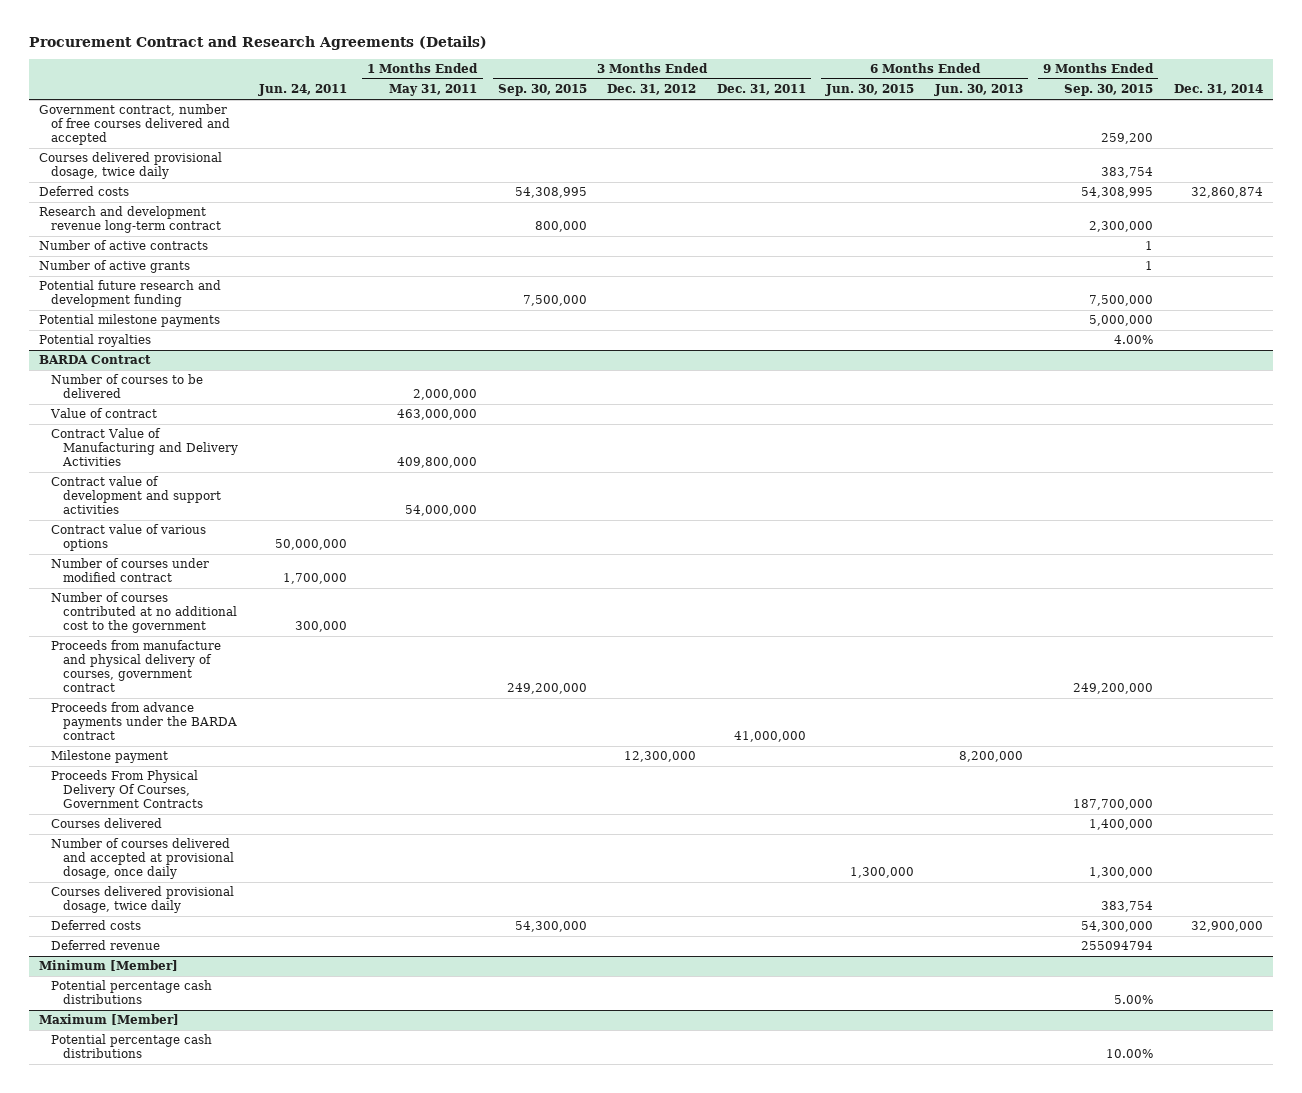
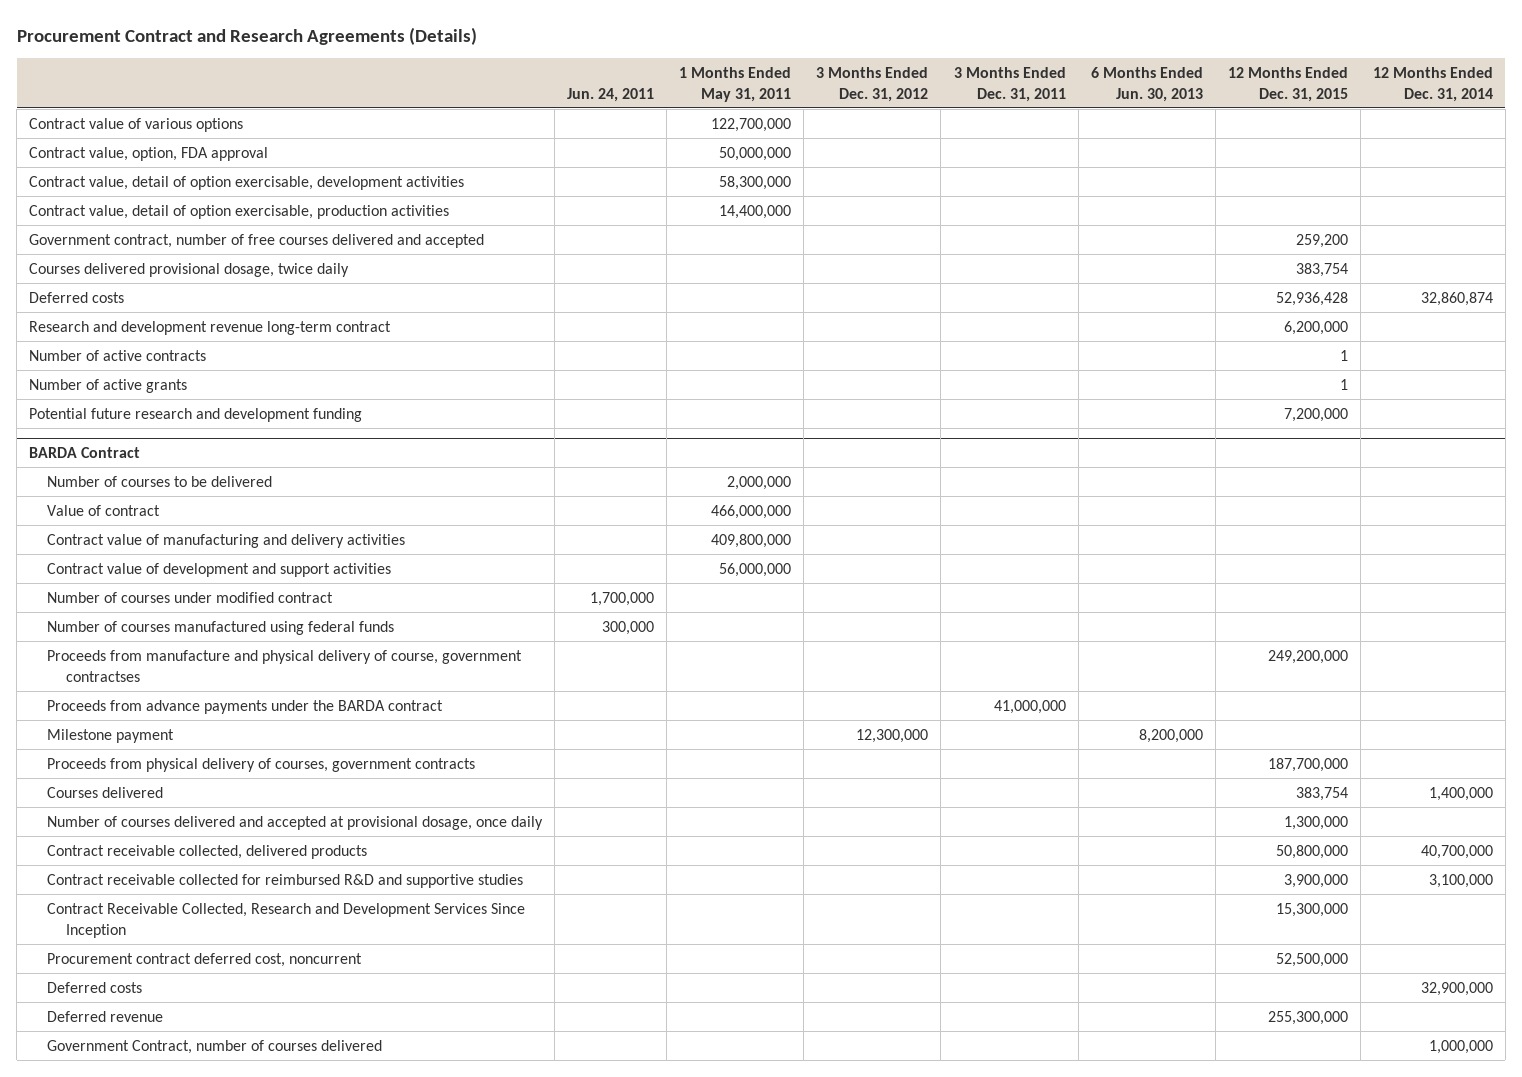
- | Jun. 24, 2011 | 1 Months Ended May 31, 2011 | 3 Months Ended Sep. 30, 2015 | 3 Months Ended Dec. 31, 2012 | 3 Months Ended Dec. 31, 2011 | 6 Months Ended Jun. 30, 2015 | 6 Months Ended Jun. 30, 2013 | 9 Months Ended Sep. 30, 2015 | Dec. 31, 2014
+ | Jun. 24, 2011 | 1 Months Ended May 31, 2011 | 3 Months Ended Dec. 31, 2012 | 3 Months Ended Dec. 31, 2011 | 6 Months Ended Jun. 30, 2013 | 12 Months Ended Dec. 31, 2015 | 12 Months Ended Dec. 31, 2014
+ Contract value of various options | | 122,700,000 | | | | |
+ Contract value, option, FDA approval | | 50,000,000 | | | | |
+ Contract value, detail of option exercisable, development activities | | 58,300,000 | | | | |
+ Contract value, detail of option exercisable, production activities | | 14,400,000 | | | | |
- Potential milestone payments | | | | | | | | 5,000,000 |
- Potential royalties | | | | | | | | 4.00% |
@ BARDA Contract
- Value of contract | | 463,000,000 | | | | | | |
- Contract Value of Manufacturing and Delivery Activities | | 409,800,000 | | | | | | |
- Contract value of development and support activities | | 54,000,000 | | | | | | |
- Contract value of various options | 50,000,000 | | | | | | | |
+ Value of contract | | 466,000,000 | | | | |
+ Contract value of manufacturing and delivery activities | | 409,800,000 | | | | |
+ Contract value of development and support activities | | 56,000,000 | | | | |
- Number of courses contributed at no additional cost to the government | 300,000 | | | | | | | |
- Proceeds from manufacture and physical delivery of courses, government contract | | | 249,200,000 | | | | | 249,200,000 |
+ Number of courses manufactured using federal funds | 300,000 | | | | | |
+ Proceeds from manufacture and physical delivery of course, government contractses | | | | | | 249,200,000 |
- Proceeds From Physical Delivery Of Courses, Government Contracts | | | | | | | | 187,700,000 |
+ Proceeds from physical delivery of courses, government contracts | | | | | | 187,700,000 |
- Courses delivered provisional dosage, twice daily | | | | | | | | 383,754 |
+ Contract receivable collected, delivered products | | | | | | 50,800,000 | 40,700,000
+ Contract receivable collected for reimbursed R&D and supportive studies | | | | | | 3,900,000 | 3,100,000
+ Contract Receivable Collected, Research and Development Services Since Inception | | | | | | 15,300,000 |
+ Procurement contract deferred cost, noncurrent | | | | | | 52,500,000 |
- Minimum [Member]
- Potential percentage cash distributions | | | | | | | | 5.00% |
- Maximum [Member]
- Potential percentage cash distributions | | | | | | | | 10.00% |
@ BARDA Contract
+ Government Contract, number of courses delivered | | | | | | | 1,000,000

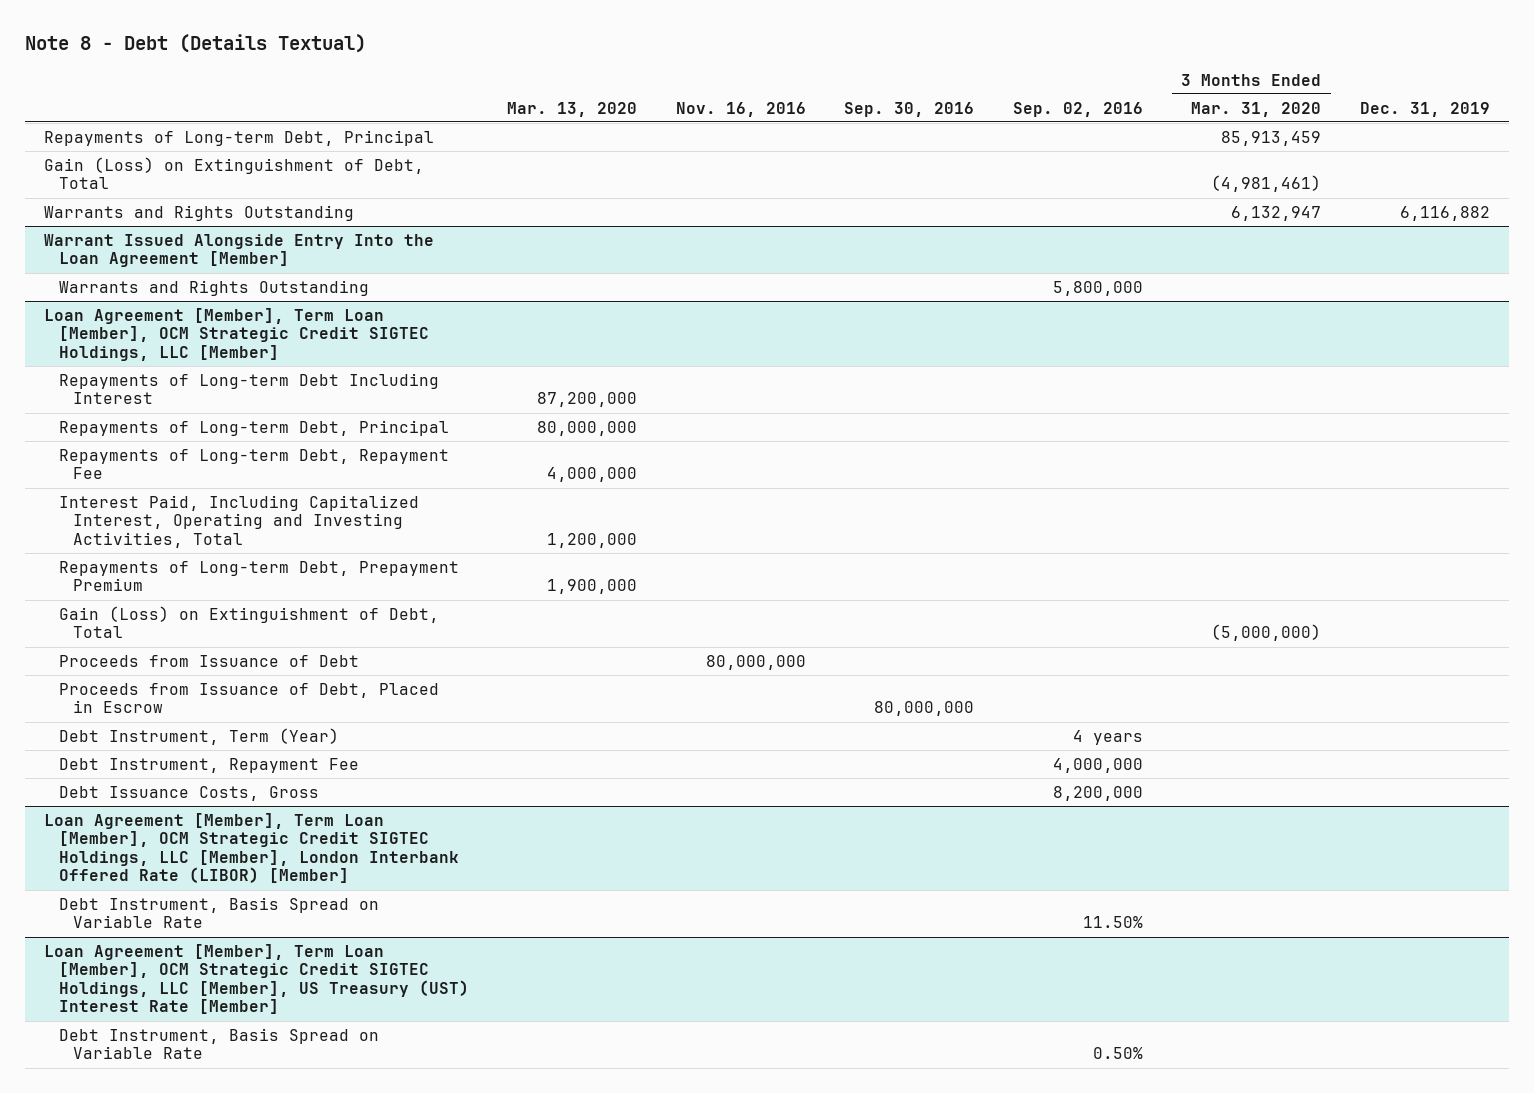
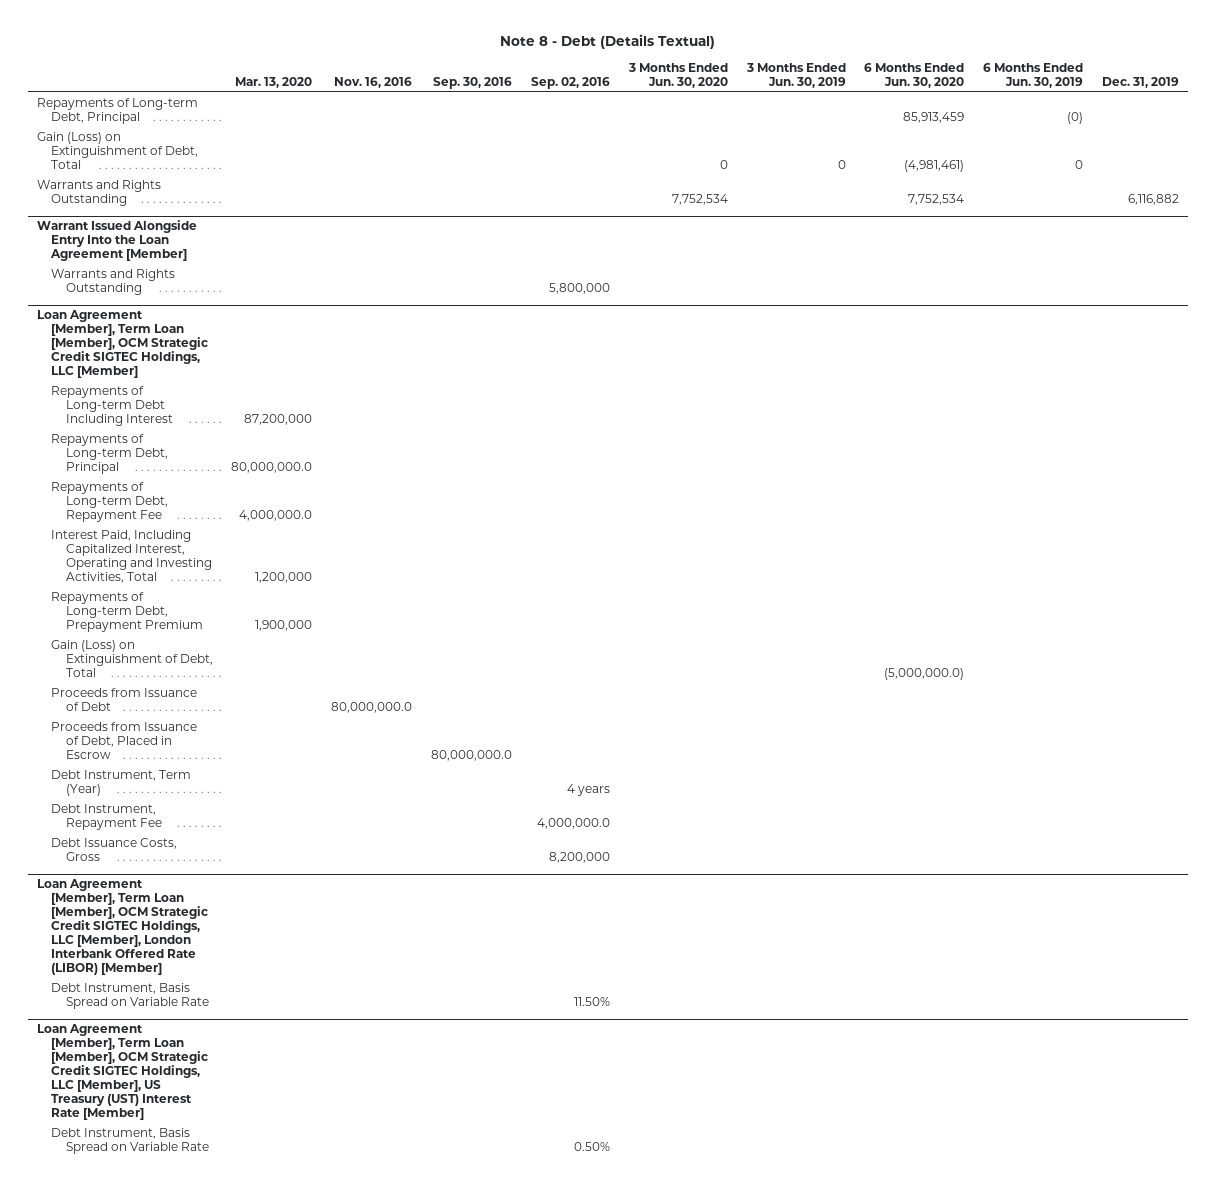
- | Mar. 13, 2020 | Nov. 16, 2016 | Sep. 30, 2016 | Sep. 02, 2016 | 3 Months Ended Mar. 31, 2020 | Dec. 31, 2019
+ | Mar. 13, 2020 | Nov. 16, 2016 | Sep. 30, 2016 | Sep. 02, 2016 | 3 Months Ended Jun. 30, 2020 | 3 Months Ended Jun. 30, 2019 | 6 Months Ended Jun. 30, 2020 | 6 Months Ended Jun. 30, 2019 | Dec. 31, 2019
@ Loan Agreement [Member], Term Loan [Member], OCM Strategic Credit SIGTEC Holdings, LLC [Member]
- Repayments of Long-term Debt, Principal | 80,000,000 | | | | |
- Repayments of Long-term Debt, Repayment Fee | 4,000,000 | | | | |
+ Repayments of Long-term Debt, Principal | 80,000,000.0 | | | | | | | |
+ Repayments of Long-term Debt, Repayment Fee | 4,000,000.0 | | | | | | | |
- Proceeds from Issuance of Debt | | 80,000,000 | | | |
- Proceeds from Issuance of Debt, Placed in Escrow | | | 80,000,000 | | |
+ Proceeds from Issuance of Debt | | 80,000,000.0 | | | | | | |
+ Proceeds from Issuance of Debt, Placed in Escrow | | | 80,000,000.0 | | | | | |
- Debt Instrument, Repayment Fee | | | | 4,000,000 | |
+ Debt Instrument, Repayment Fee | | | | 4,000,000.0 | | | | |

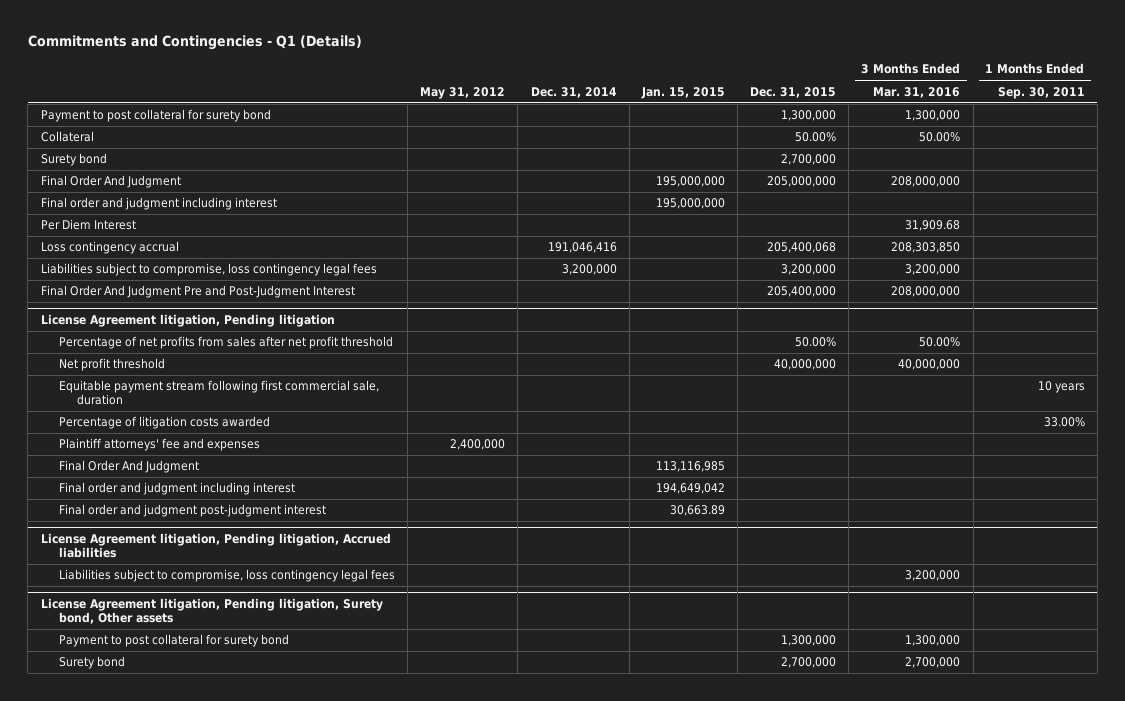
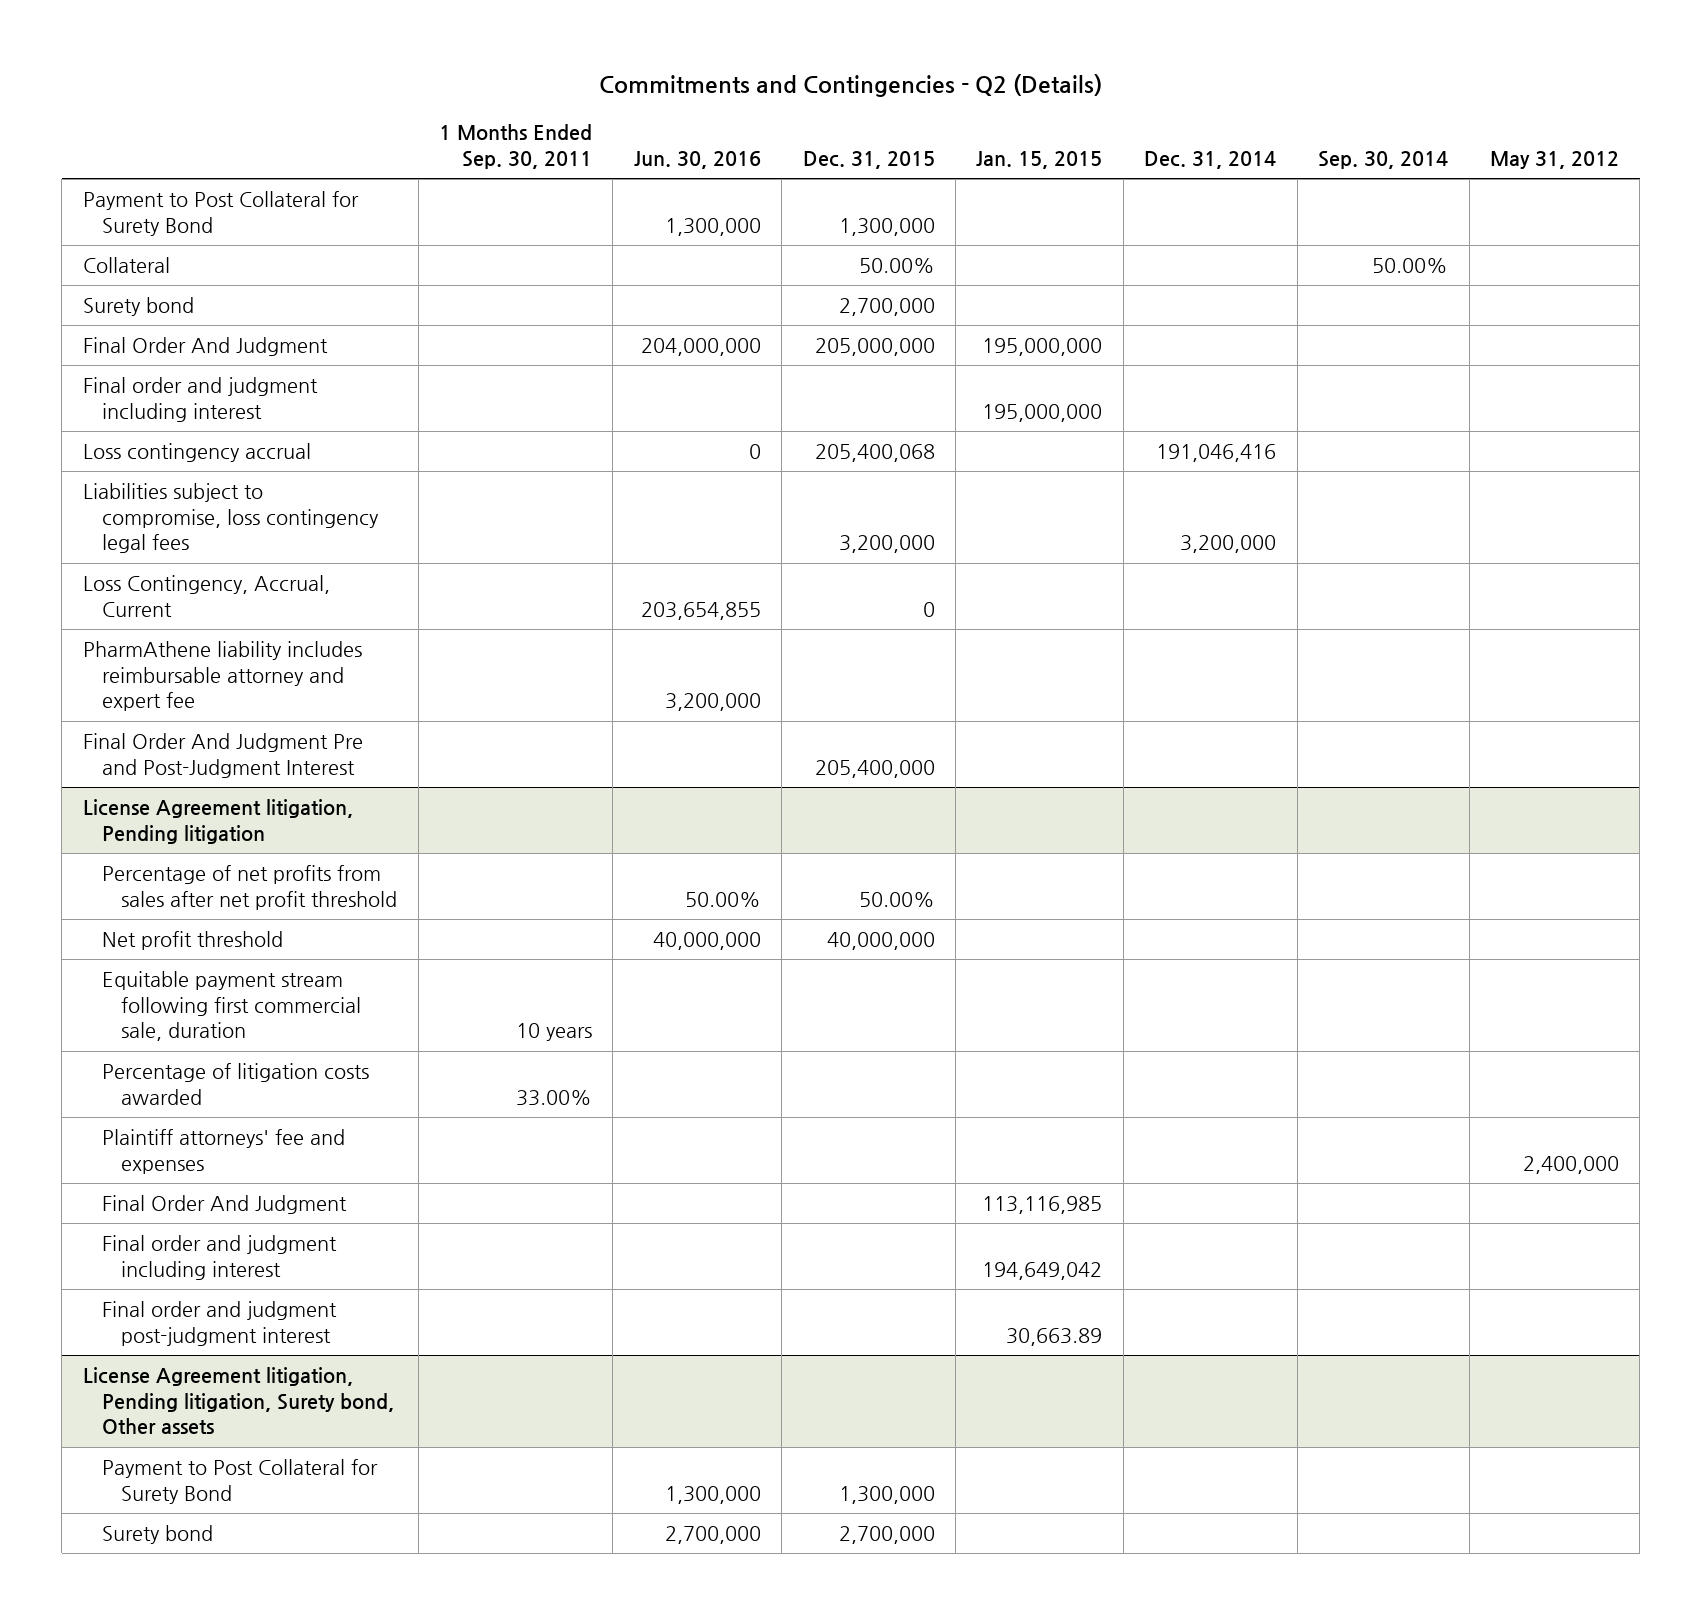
- Commitments and Contingencies - Q1 (Details)
+ Commitments and Contingencies - Q2 (Details)
- | May 31, 2012 | Dec. 31, 2014 | Jan. 15, 2015 | Dec. 31, 2015 | 3 Months Ended Mar. 31, 2016 | 1 Months Ended Sep. 30, 2011
+ | 1 Months Ended Sep. 30, 2011 | Jun. 30, 2016 | Dec. 31, 2015 | Jan. 15, 2015 | Dec. 31, 2014 | Sep. 30, 2014 | May 31, 2012
- Payment to post collateral for surety bond | | | | 1,300,000 | 1,300,000 |
+ Payment to Post Collateral for Surety Bond | | 1,300,000 | 1,300,000 | | | |
- Per Diem Interest | | | | | 31,909.68 |
+ Loss Contingency, Accrual, Current | | 203,654,855 | 0 | | | |
+ PharmAthene liability includes reimbursable attorney and expert fee | | 3,200,000 | | | | |
- License Agreement litigation, Pending litigation, Accrued liabilities
- Liabilities subject to compromise, loss contingency legal fees | | | | | 3,200,000 |
@ License Agreement litigation, Pending litigation, Surety bond, Other assets
- Payment to post collateral for surety bond | | | | 1,300,000 | 1,300,000 |
+ Payment to Post Collateral for Surety Bond | | 1,300,000 | 1,300,000 | | | |

